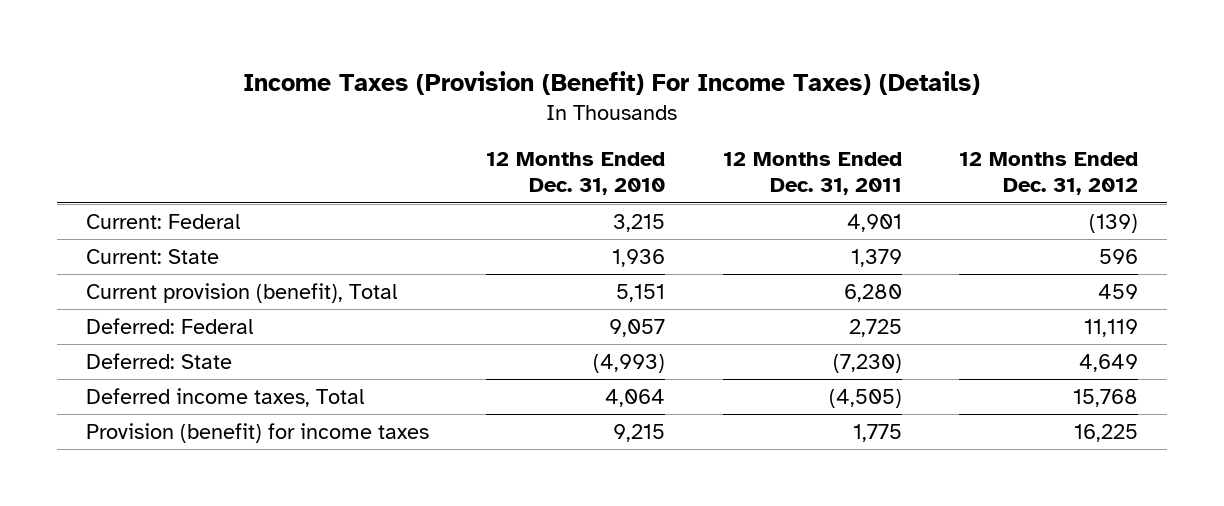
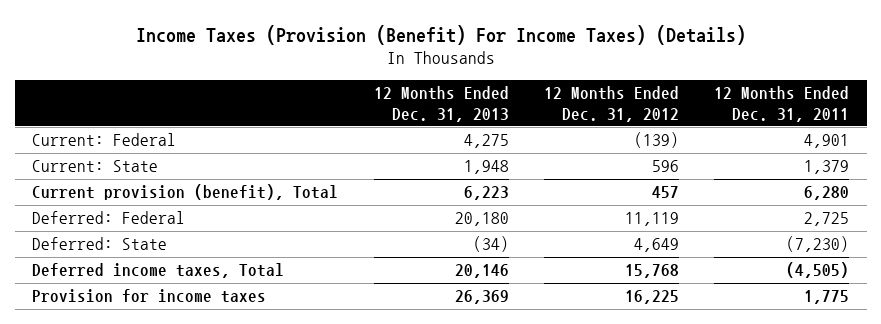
- | 12 Months Ended Dec. 31, 2010 | 12 Months Ended Dec. 31, 2011 | 12 Months Ended Dec. 31, 2012
+ | 12 Months Ended Dec. 31, 2013 | 12 Months Ended Dec. 31, 2012 | 12 Months Ended Dec. 31, 2011
- Current provision (benefit), Total | 5,151 | 6,280 | 459
+ Current provision (benefit), Total | 6,223 | 457 | 6,280
- Provision (benefit) for income taxes | 9,215 | 1,775 | 16,225
+ Provision for income taxes | 26,369 | 16,225 | 1,775

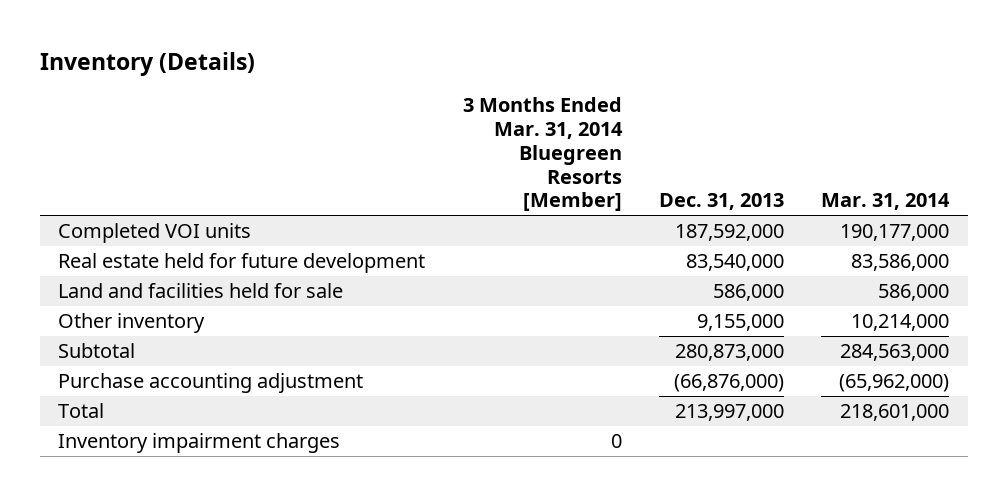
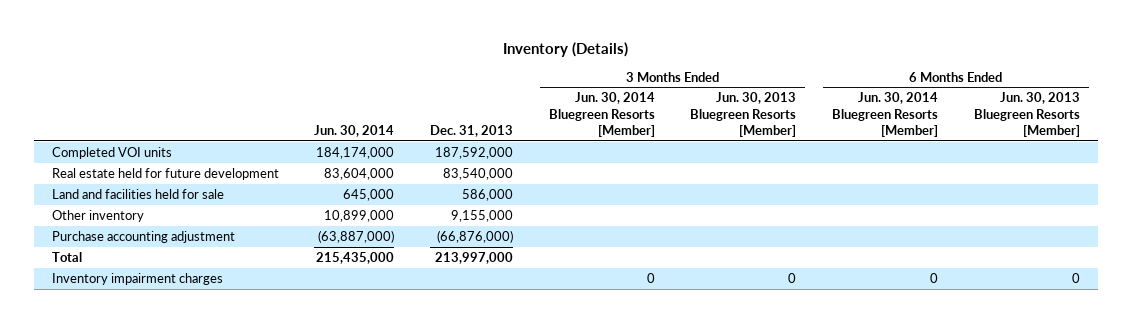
- | 3 Months Ended Mar. 31, 2014 Bluegreen Resorts [Member] | Dec. 31, 2013 | Mar. 31, 2014
+ | Jun. 30, 2014 | Dec. 31, 2013 | 3 Months Ended Jun. 30, 2014 Bluegreen Resorts [Member] | 3 Months Ended Jun. 30, 2013 Bluegreen Resorts [Member] | 6 Months Ended Jun. 30, 2014 Bluegreen Resorts [Member] | 6 Months Ended Jun. 30, 2013 Bluegreen Resorts [Member]
- Subtotal | | 280,873,000 | 284,563,000

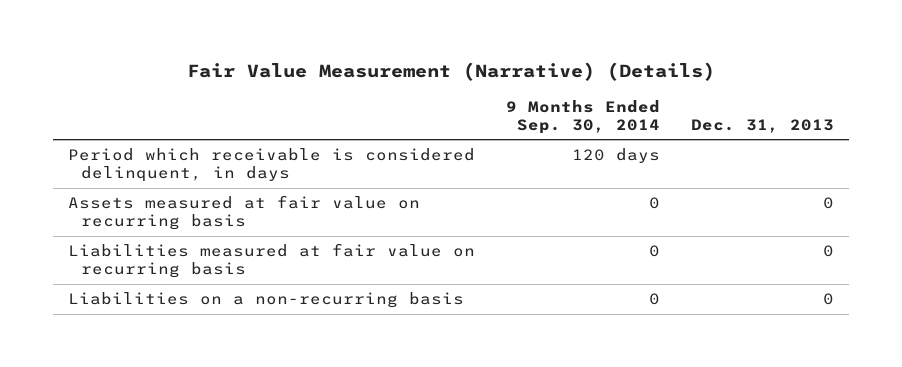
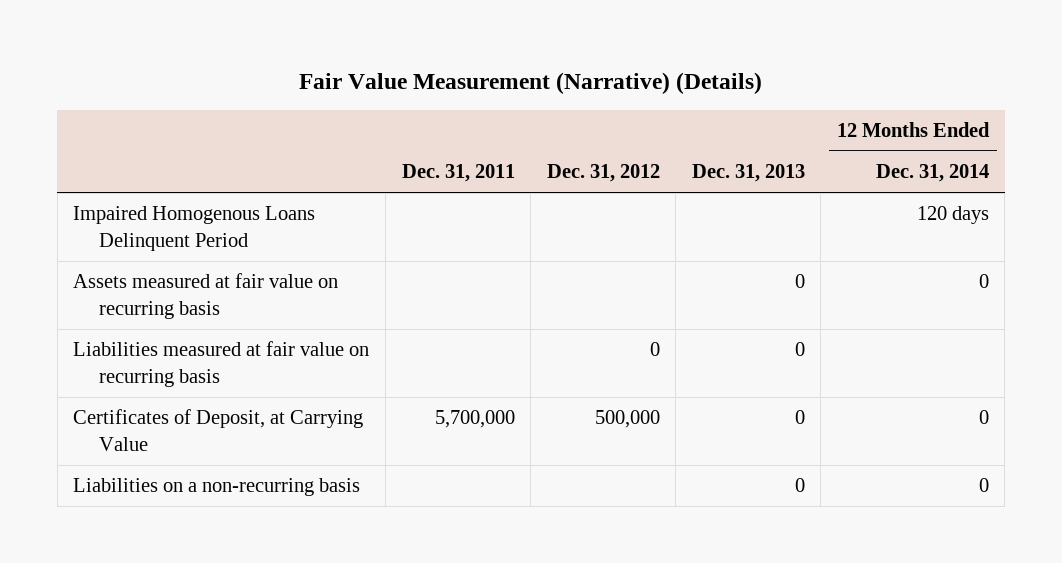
- | 9 Months Ended Sep. 30, 2014 | Dec. 31, 2013
+ | Dec. 31, 2011 | Dec. 31, 2012 | Dec. 31, 2013 | 12 Months Ended Dec. 31, 2014
- Period which receivable is considered delinquent, in days | 120 days |
+ Impaired Homogenous Loans Delinquent Period | | | | 120 days
+ Certificates of Deposit, at Carrying Value | 5,700,000 | 500,000 | 0 | 0

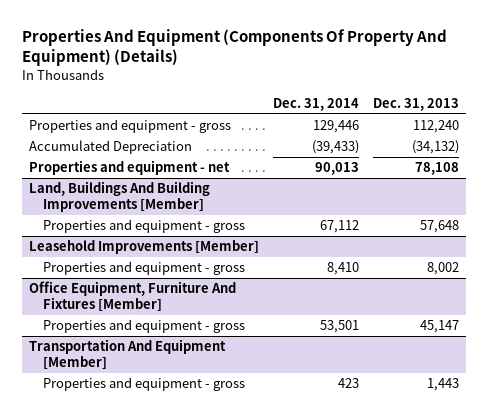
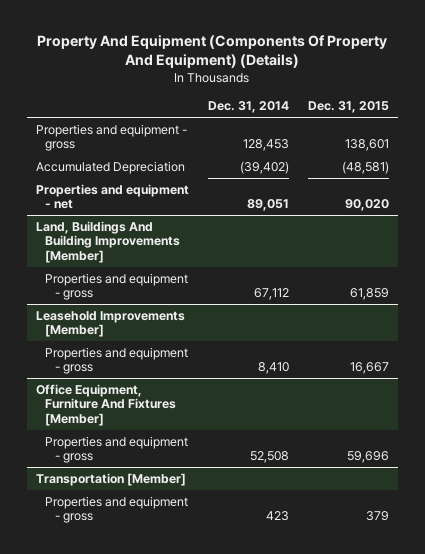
- Properties And Equipment (Components Of Property And Equipment) (Details)
+ Property And Equipment (Components Of Property And Equipment) (Details)
- | Dec. 31, 2014 | Dec. 31, 2013
+ | Dec. 31, 2014 | Dec. 31, 2015
- Properties and equipment - gross | 129,446 | 112,240
- Accumulated Depreciation | (39,433) | (34,132)
- Properties and equipment - net | 90,013 | 78,108
+ Properties and equipment - gross | 128,453 | 138,601
+ Accumulated Depreciation | (39,402) | (48,581)
+ Properties and equipment - net | 89,051 | 90,020
@ Office Equipment, Furniture And Fixtures [Member]
- Properties and equipment - gross | 53,501 | 45,147
- Transportation And Equipment [Member]
@ Office Equipment, Furniture And Fixtures [Member]
+ Properties and equipment - gross | 52,508 | 59,696
+ Transportation [Member]

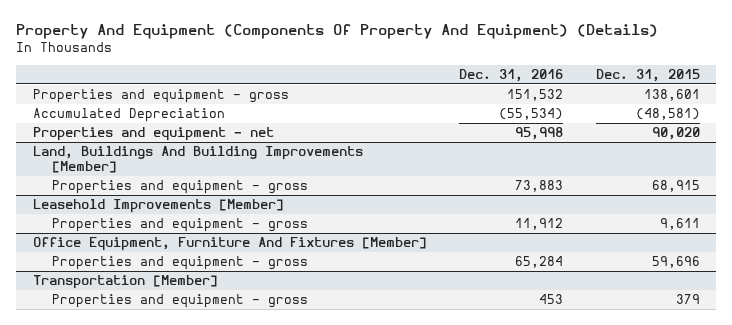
- | Dec. 31, 2014 | Dec. 31, 2015
+ | Dec. 31, 2016 | Dec. 31, 2015
@ Land, Buildings And Building Improvements [Member]
- Properties and equipment - gross | 67,112 | 61,859
+ Properties and equipment - gross | 73,883 | 68,915
@ Leasehold Improvements [Member]
- Properties and equipment - gross | 8,410 | 16,667
+ Properties and equipment - gross | 11,912 | 9,611

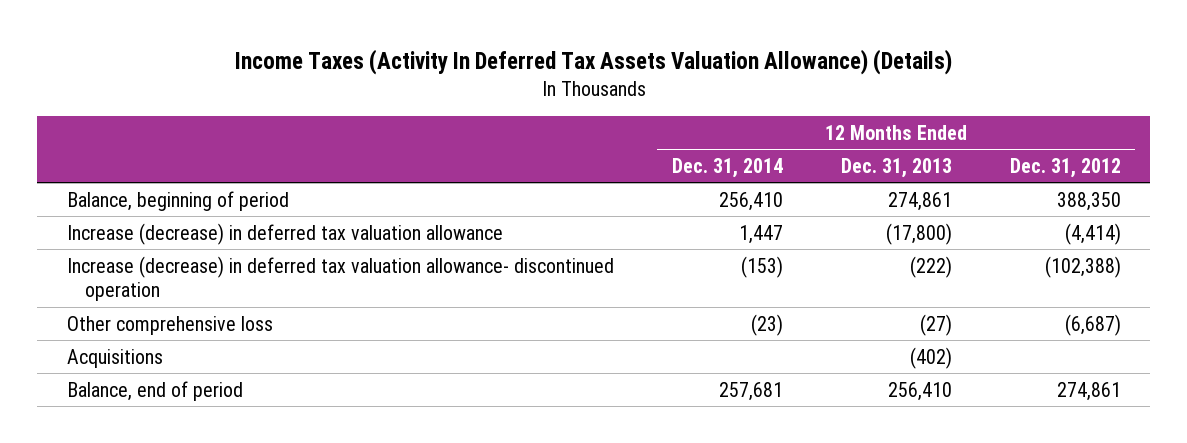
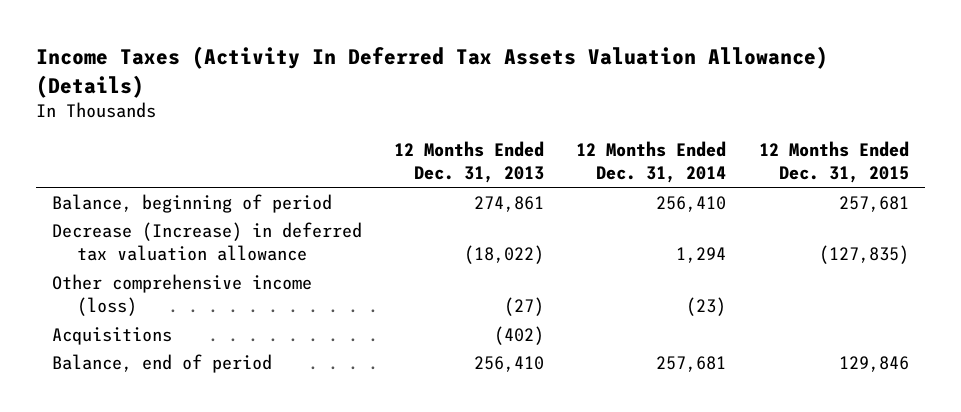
- | 12 Months Ended Dec. 31, 2014 | 12 Months Ended Dec. 31, 2013 | 12 Months Ended Dec. 31, 2012
+ | 12 Months Ended Dec. 31, 2013 | 12 Months Ended Dec. 31, 2014 | 12 Months Ended Dec. 31, 2015
- Increase (decrease) in deferred tax valuation allowance | 1,447 | (17,800) | (4,414)
- Increase (decrease) in deferred tax valuation allowance- discontinued operation | (153) | (222) | (102,388)
- Other comprehensive loss | (23) | (27) | (6,687)
+ Decrease (Increase) in deferred tax valuation allowance | (18,022) | 1,294 | (127,835)
+ Other comprehensive income (loss) | (27) | (23) |

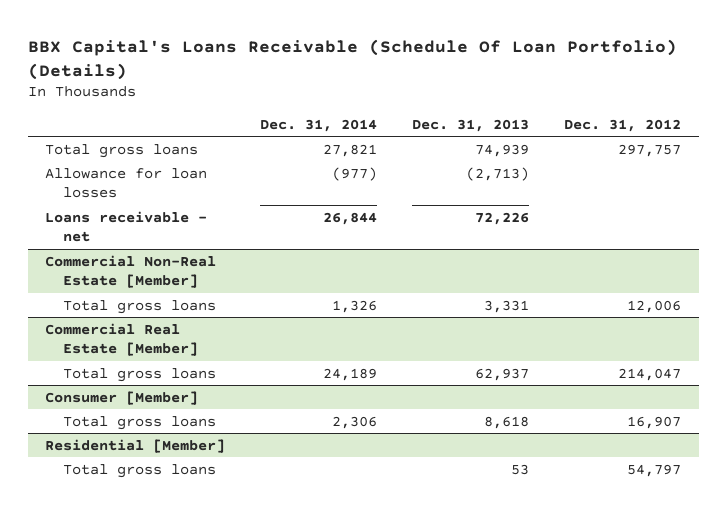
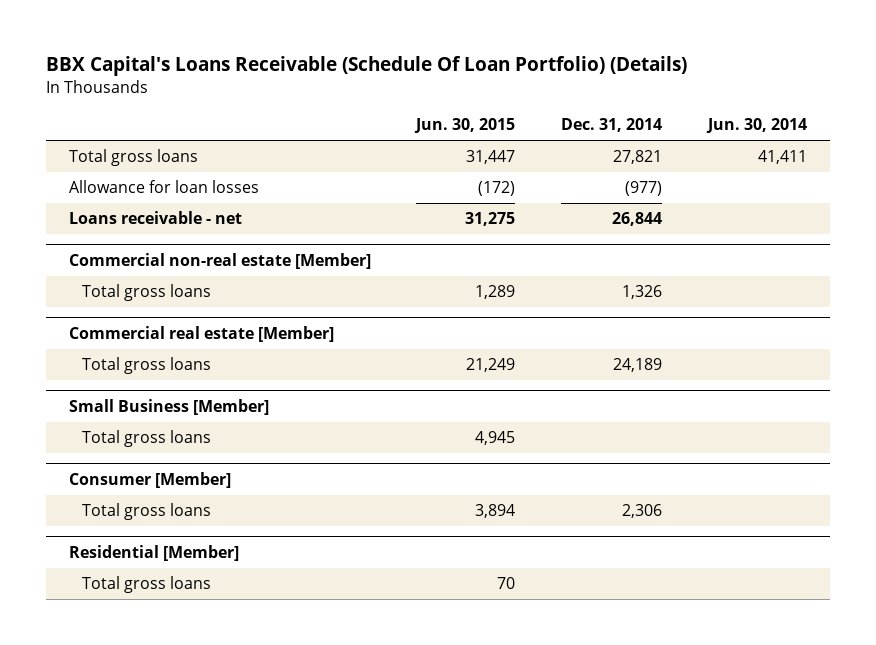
- | Dec. 31, 2014 | Dec. 31, 2013 | Dec. 31, 2012
+ | Jun. 30, 2015 | Dec. 31, 2014 | Jun. 30, 2014
- Commercial Non-Real Estate [Member]
+ Commercial non-real estate [Member]
- Commercial Real Estate [Member]
+ Commercial real estate [Member]
+ Small Business [Member]
+ Total gross loans | 4,945 | |

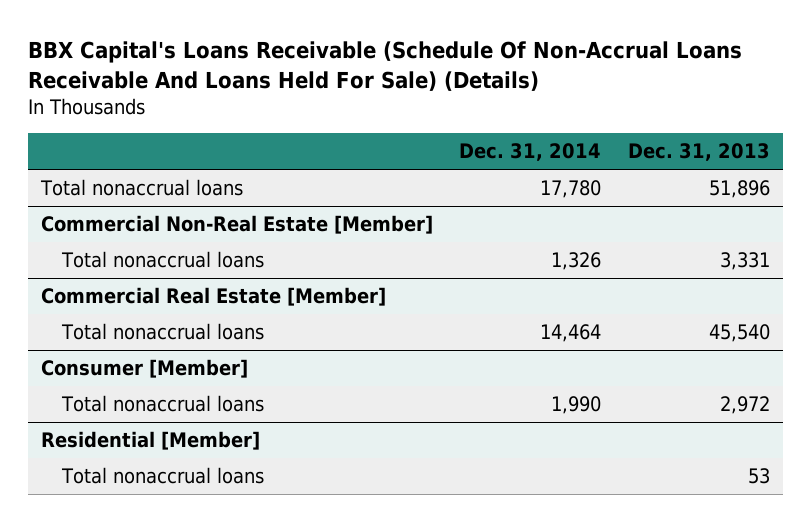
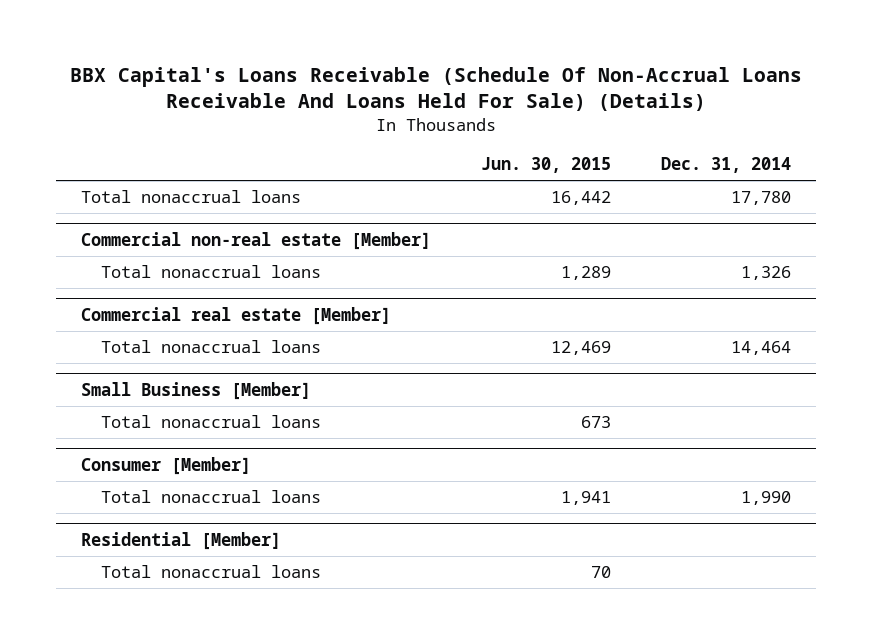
- | Dec. 31, 2014 | Dec. 31, 2013
+ | Jun. 30, 2015 | Dec. 31, 2014
- Commercial Non-Real Estate [Member]
+ Commercial non-real estate [Member]
- Commercial Real Estate [Member]
+ Commercial real estate [Member]
+ Small Business [Member]
+ Total nonaccrual loans | 673 |

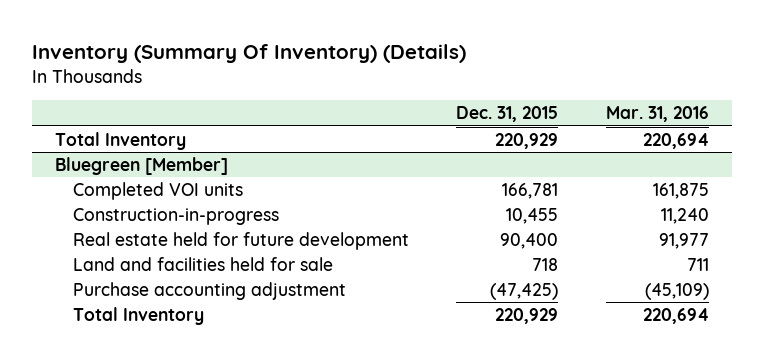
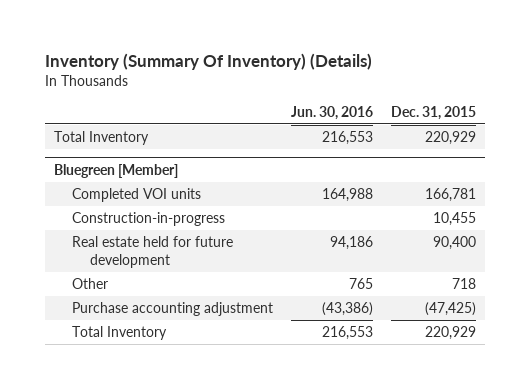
- | Dec. 31, 2015 | Mar. 31, 2016
+ | Jun. 30, 2016 | Dec. 31, 2015
@ Bluegreen [Member]
- Land and facilities held for sale | 718 | 711
+ Other | 765 | 718

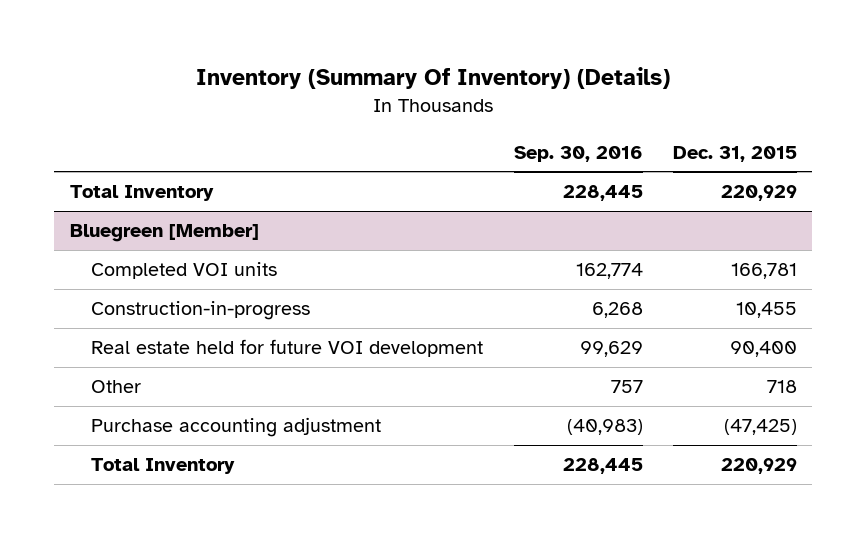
- | Jun. 30, 2016 | Dec. 31, 2015
+ | Sep. 30, 2016 | Dec. 31, 2015
@ Bluegreen [Member]
- Real estate held for future development | 94,186 | 90,400
+ Real estate held for future VOI development | 99,629 | 90,400

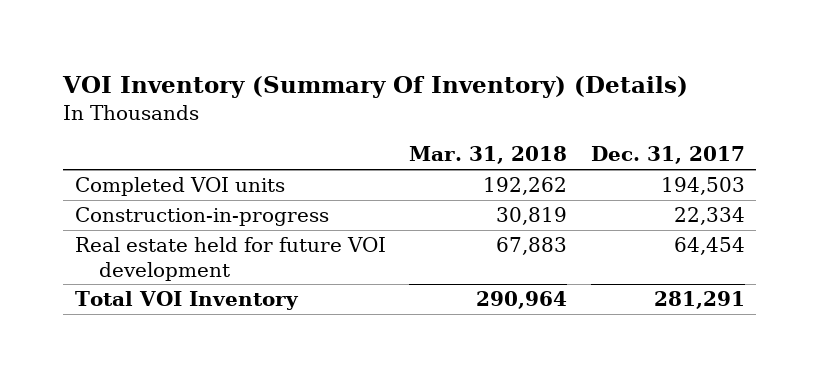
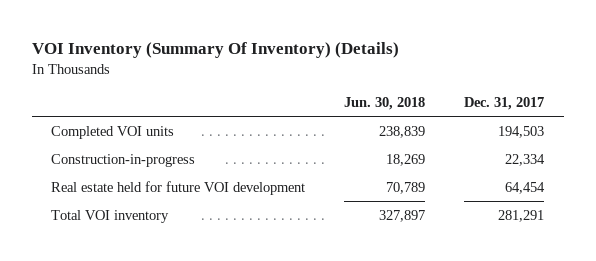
- | Mar. 31, 2018 | Dec. 31, 2017
+ | Jun. 30, 2018 | Dec. 31, 2017
- Total VOI Inventory | 290,964 | 281,291
+ Total VOI inventory | 327,897 | 281,291

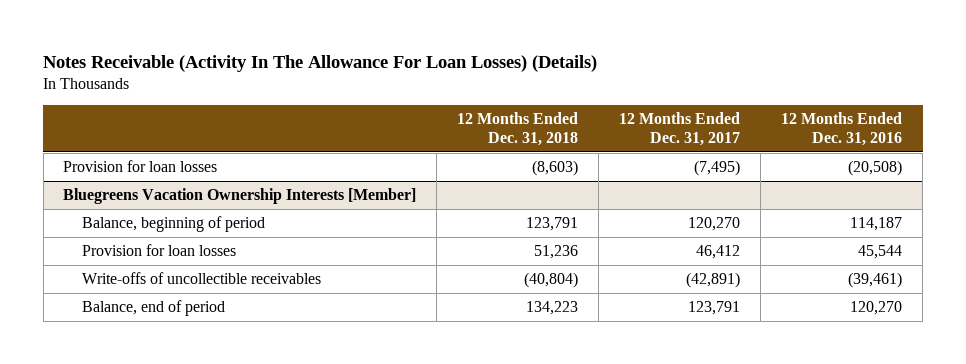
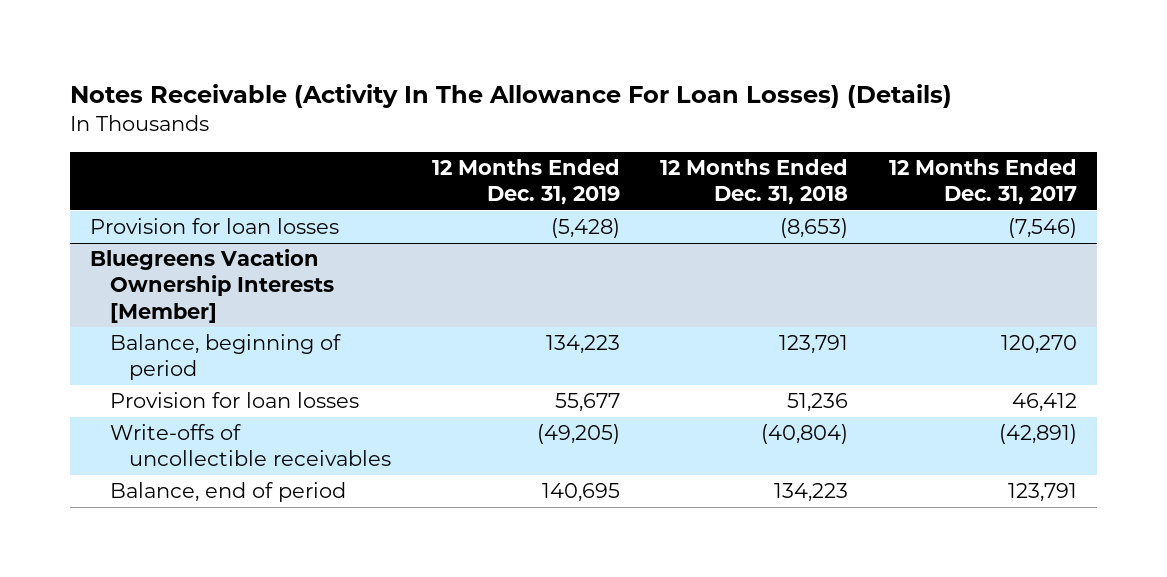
- | 12 Months Ended Dec. 31, 2018 | 12 Months Ended Dec. 31, 2017 | 12 Months Ended Dec. 31, 2016
+ | 12 Months Ended Dec. 31, 2019 | 12 Months Ended Dec. 31, 2018 | 12 Months Ended Dec. 31, 2017
- Provision for loan losses | (8,603) | (7,495) | (20,508)
+ Provision for loan losses | (5,428) | (8,653) | (7,546)

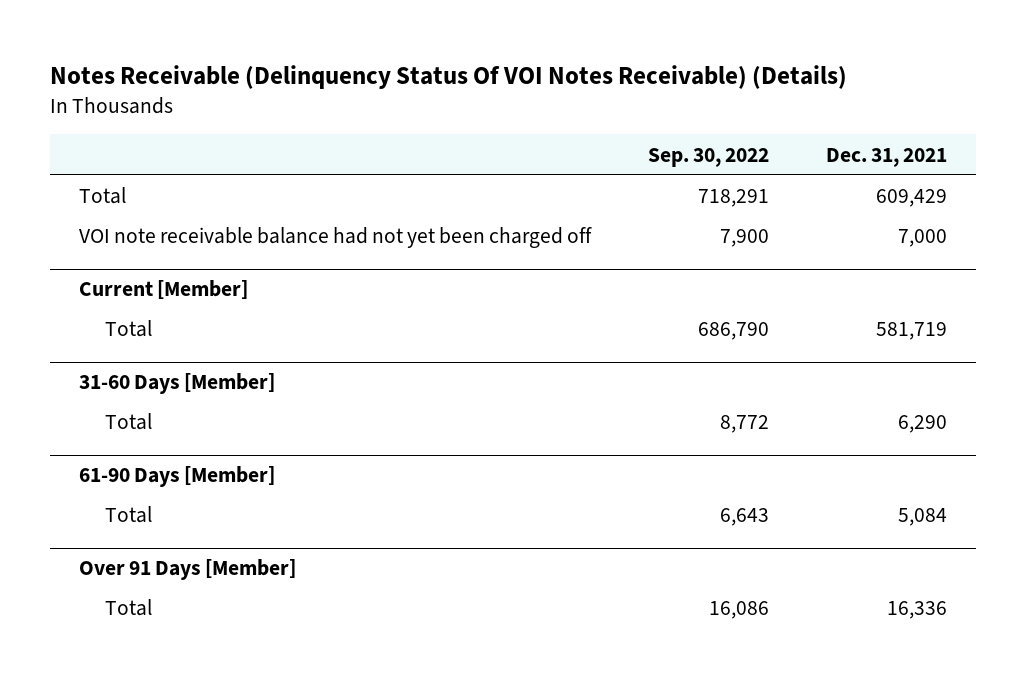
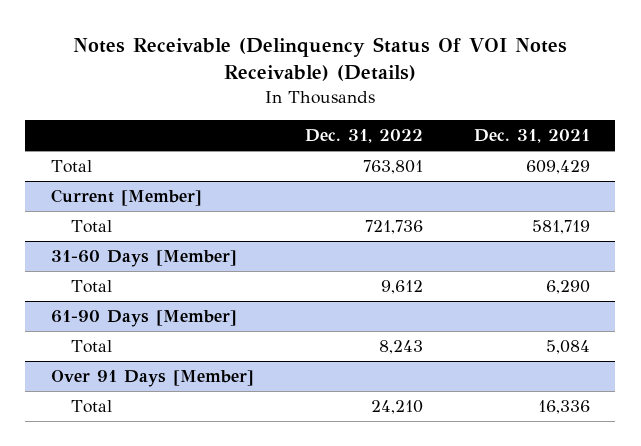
- | Sep. 30, 2022 | Dec. 31, 2021
+ | Dec. 31, 2022 | Dec. 31, 2021
- VOI note receivable balance had not yet been charged off | 7,900 | 7,000

